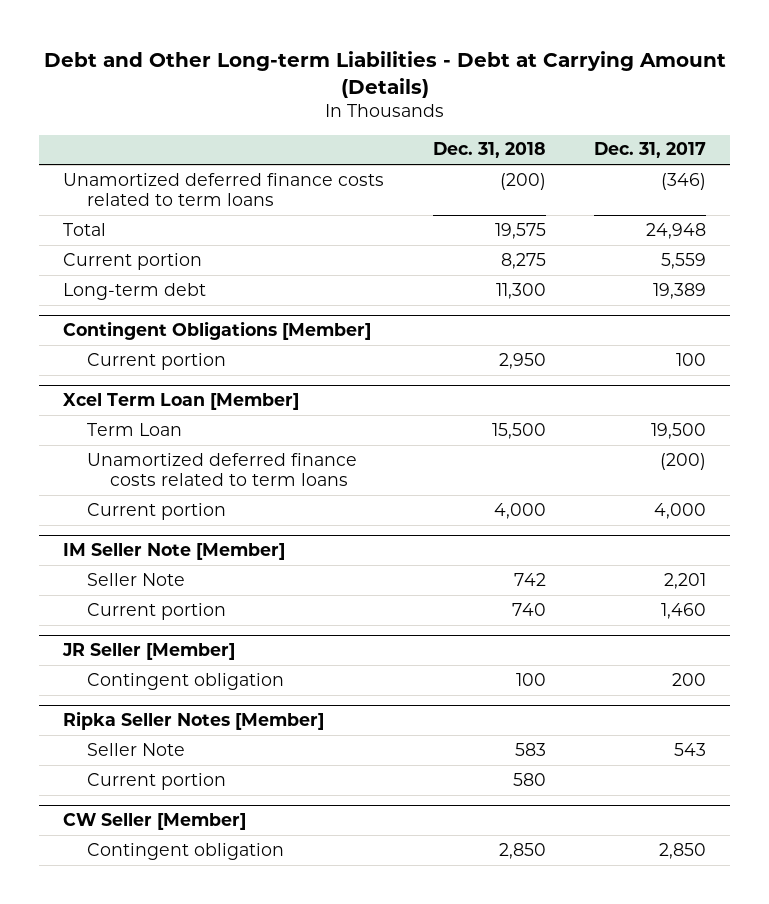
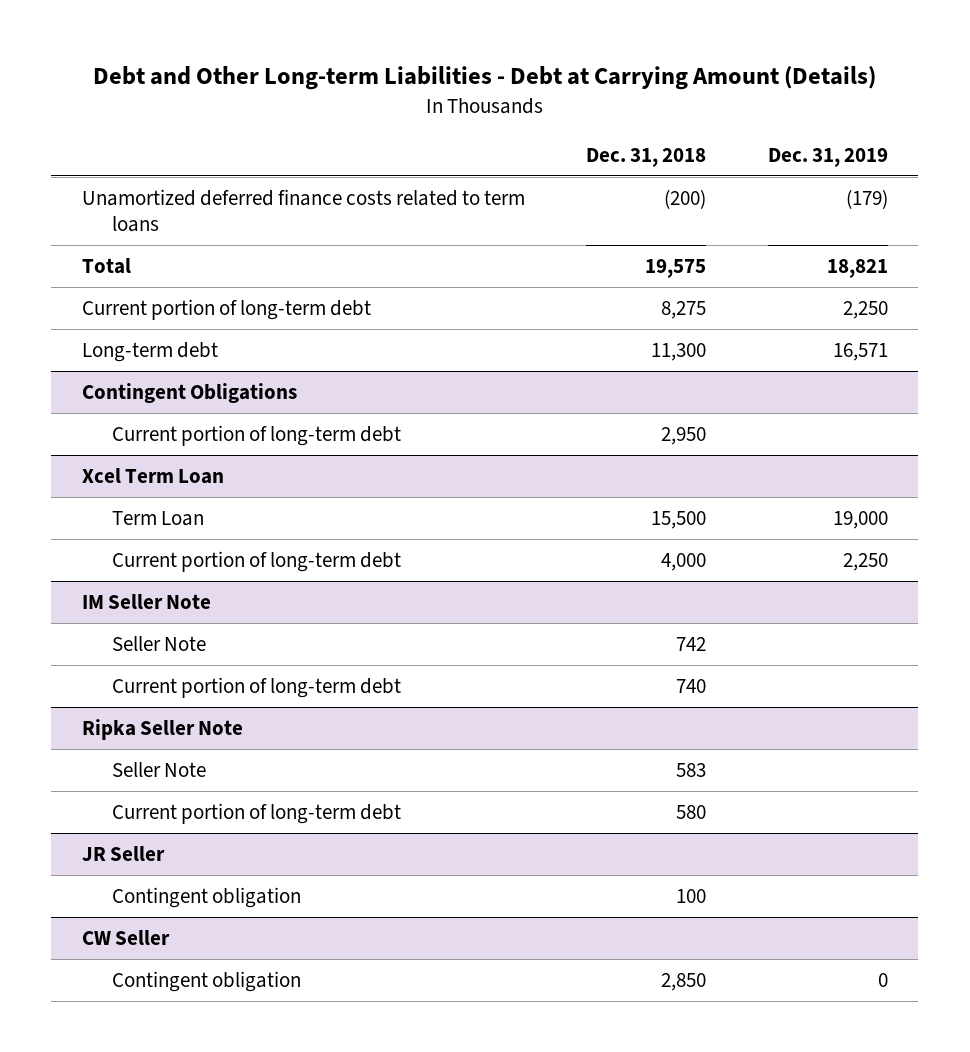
- | Dec. 31, 2018 | Dec. 31, 2017
+ | Dec. 31, 2018 | Dec. 31, 2019
- Current portion | 8,275 | 5,559
+ Current portion of long-term debt | 8,275 | 2,250
- Contingent Obligations [Member]
- Current portion | 2,950 | 100
- Xcel Term Loan [Member]
+ Contingent Obligations
+ Current portion of long-term debt | 2,950 |
+ Xcel Term Loan
- Unamortized deferred finance costs related to term loans | | (200)
- Current portion | 4,000 | 4,000
- IM Seller Note [Member]
+ Current portion of long-term debt | 4,000 | 2,250
+ IM Seller Note
- Current portion | 740 | 1,460
- JR Seller [Member]
- Contingent obligation | 100 | 200
- Ripka Seller Notes [Member]
+ Current portion of long-term debt | 740 |
+ Ripka Seller Note
- Current portion | 580 |
- CW Seller [Member]
+ Current portion of long-term debt | 580 |
+ JR Seller
+ Contingent obligation | 100 |
+ CW Seller

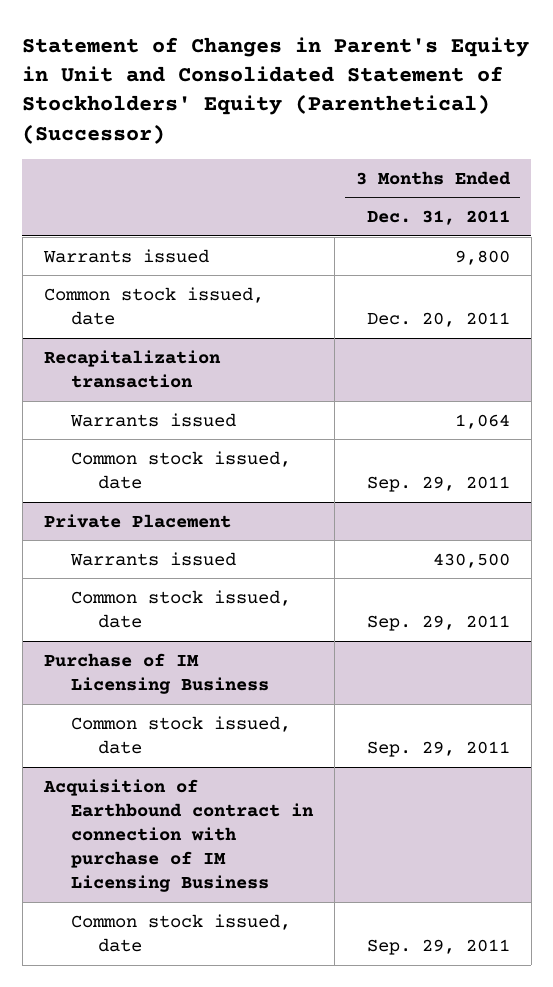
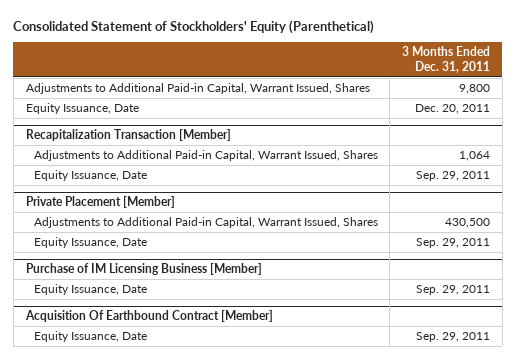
- Statement of Changes in Parent's Equity in Unit and Consolidated Statement of Stockholders' Equity (Parenthetical) (Successor)
+ Consolidated Statement of Stockholders' Equity (Parenthetical)
- Warrants issued | 9,800
- Common stock issued, date | Dec. 20, 2011
- Recapitalization transaction
- Warrants issued | 1,064
- Common stock issued, date | Sep. 29, 2011
- Private Placement
- Warrants issued | 430,500
- Common stock issued, date | Sep. 29, 2011
- Purchase of IM Licensing Business
- Common stock issued, date | Sep. 29, 2011
- Acquisition of Earthbound contract in connection with purchase of IM Licensing Business
- Common stock issued, date | Sep. 29, 2011
+ Adjustments to Additional Paid-in Capital, Warrant Issued, Shares | 9,800
+ Equity Issuance, Date | Dec. 20, 2011
+ Recapitalization Transaction [Member]
+ Adjustments to Additional Paid-in Capital, Warrant Issued, Shares | 1,064
+ Equity Issuance, Date | Sep. 29, 2011
+ Private Placement [Member]
+ Adjustments to Additional Paid-in Capital, Warrant Issued, Shares | 430,500
+ Equity Issuance, Date | Sep. 29, 2011
+ Purchase of IM Licensing Business [Member]
+ Equity Issuance, Date | Sep. 29, 2011
+ Acquisition Of Earthbound Contract [Member]
+ Equity Issuance, Date | Sep. 29, 2011

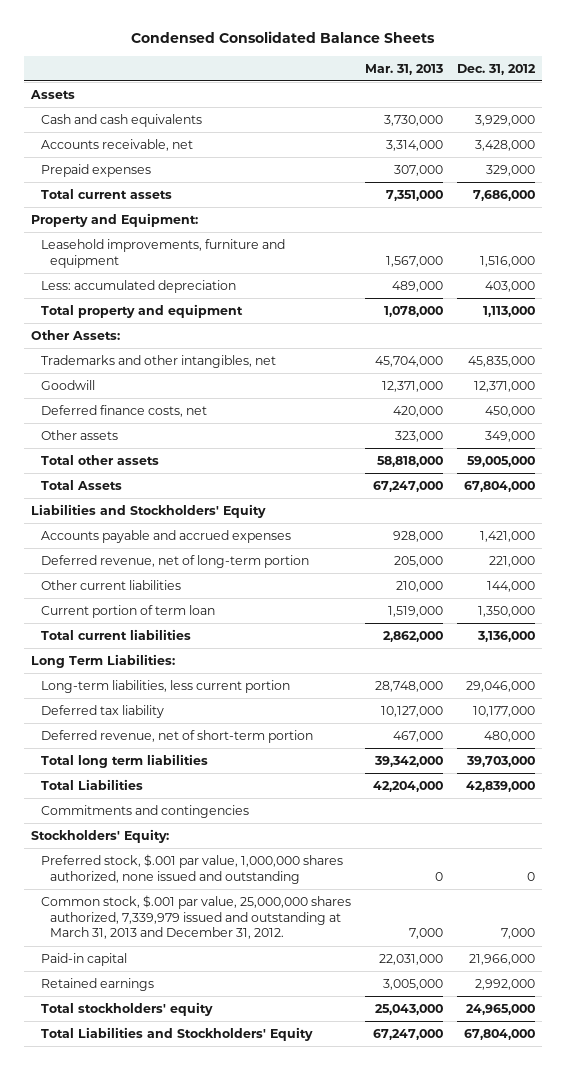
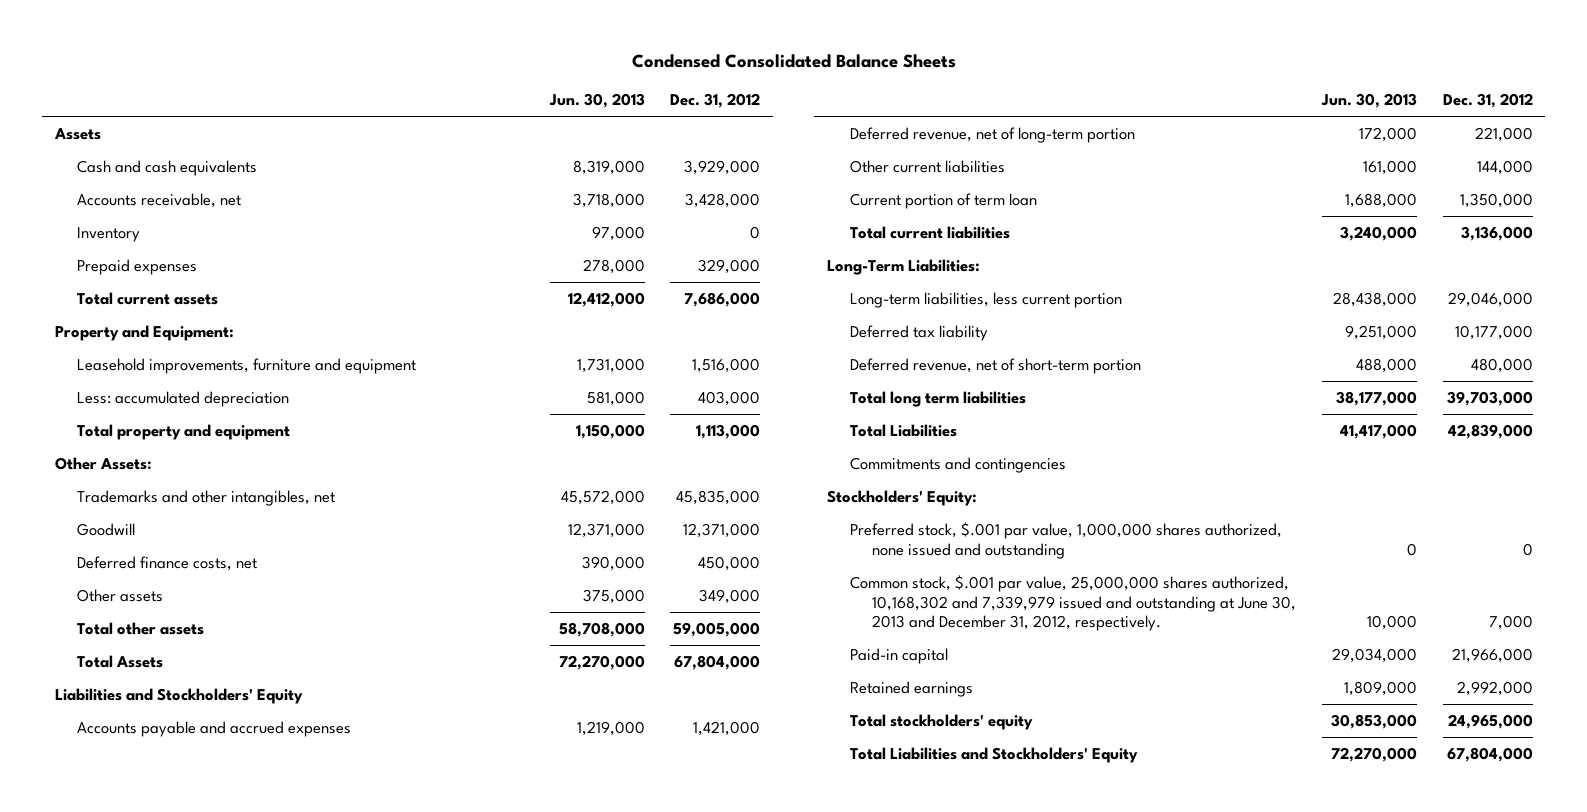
- | Mar. 31, 2013 | Dec. 31, 2012
+ | Jun. 30, 2013 | Dec. 31, 2012
+ Inventory | 97,000 | 0
- Long Term Liabilities:
+ Long-Term Liabilities:
- Common stock, $.001 par value, 25,000,000 shares authorized, 7,339,979 issued and outstanding at March 31, 2013 and December 31, 2012. | 7,000 | 7,000
+ Common stock, $.001 par value, 25,000,000 shares authorized, 10,168,302 and 7,339,979 issued and outstanding at June 30, 2013 and December 31, 2012, respectively. | 10,000 | 7,000

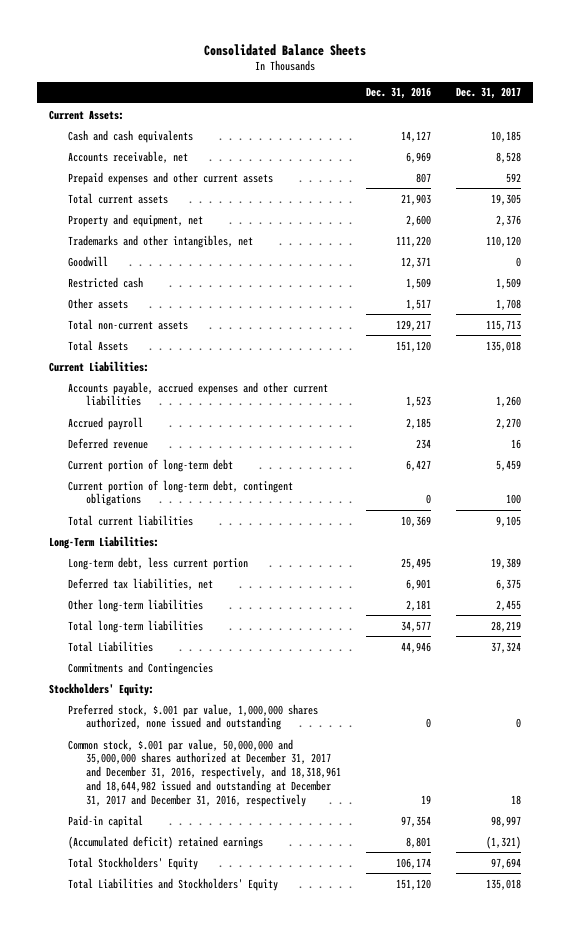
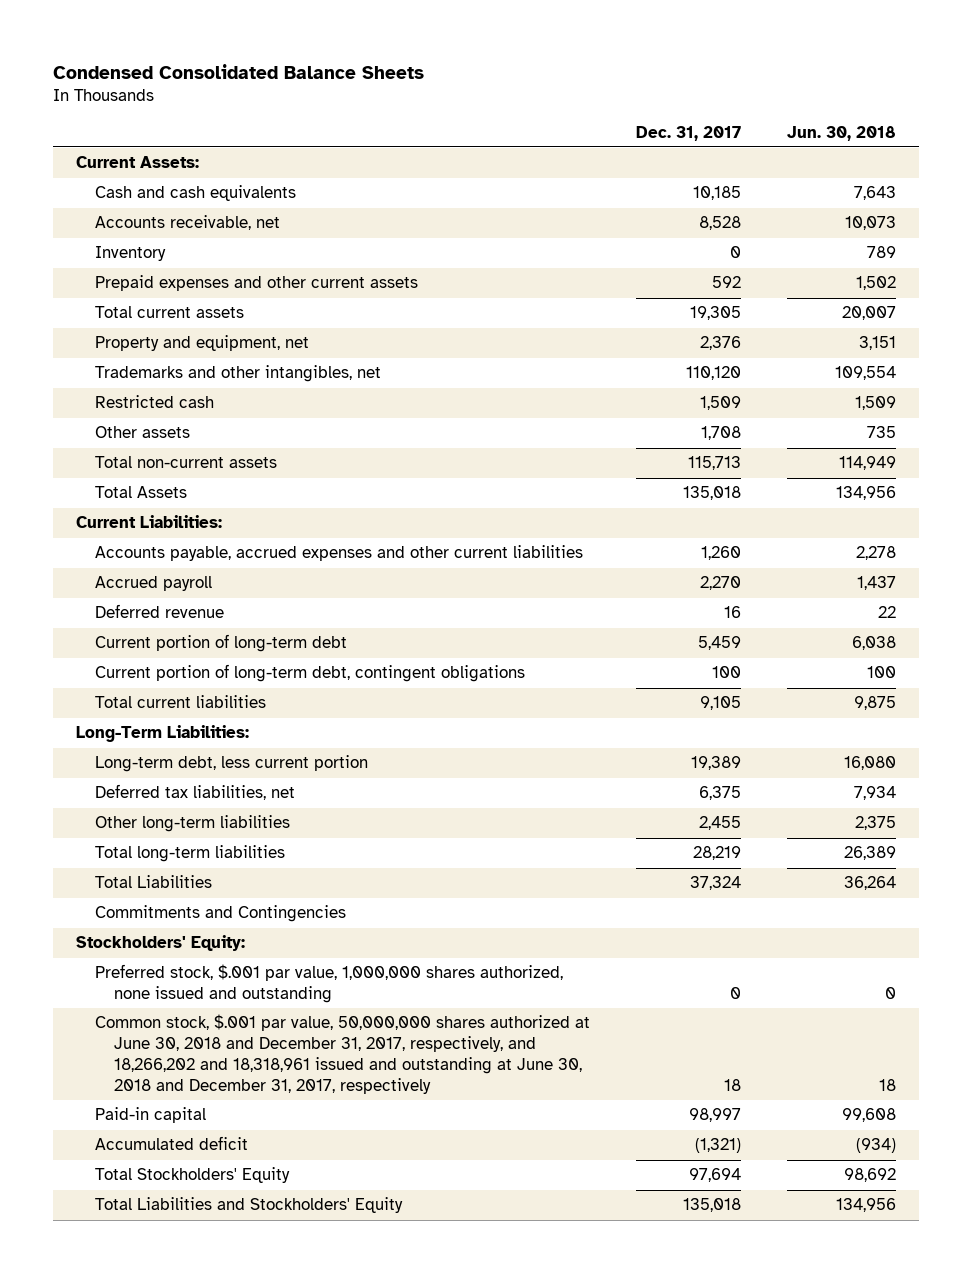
- Consolidated Balance Sheets
+ Condensed Consolidated Balance Sheets
- | Dec. 31, 2016 | Dec. 31, 2017
+ | Dec. 31, 2017 | Jun. 30, 2018
+ Inventory | 0 | 789
- Goodwill | 12,371 | 0
- Common stock, $.001 par value, 50,000,000 and 35,000,000 shares authorized at December 31, 2017 and December 31, 2016, respectively, and 18,318,961 and 18,644,982 issued and outstanding at December 31, 2017 and December 31, 2016, respectively | 19 | 18
+ Common stock, $.001 par value, 50,000,000 shares authorized at June 30, 2018 and December 31, 2017, respectively, and 18,266,202 and 18,318,961 issued and outstanding at June 30, 2018 and December 31, 2017, respectively | 18 | 18
- (Accumulated deficit) retained earnings | 8,801 | (1,321)
+ Accumulated deficit | (1,321) | (934)

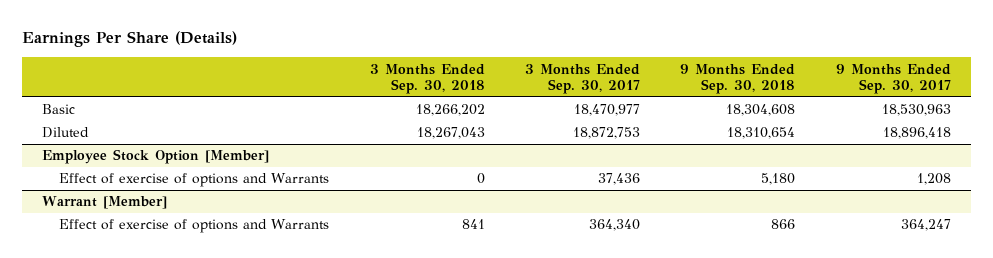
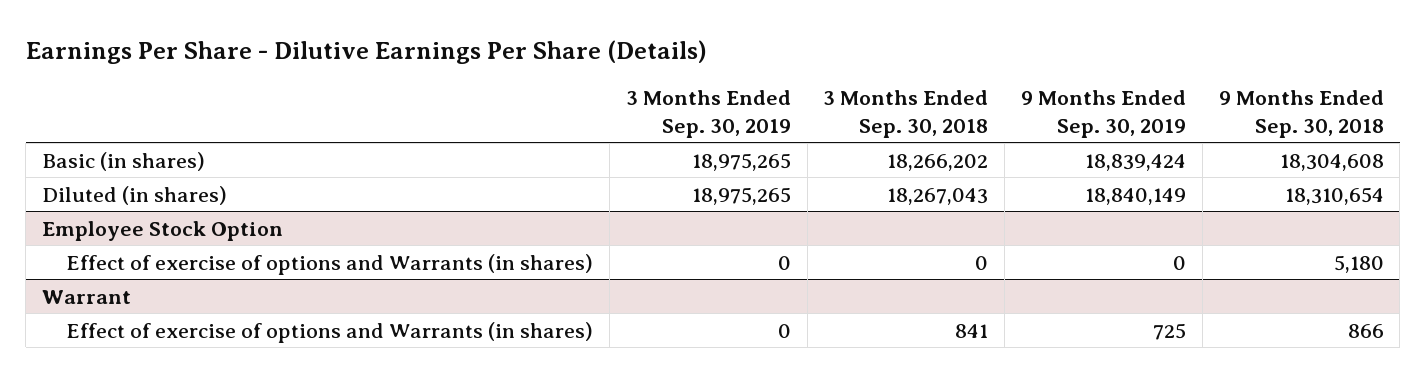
- Earnings Per Share (Details)
+ Earnings Per Share - Dilutive Earnings Per Share (Details)
- | 3 Months Ended Sep. 30, 2018 | 3 Months Ended Sep. 30, 2017 | 9 Months Ended Sep. 30, 2018 | 9 Months Ended Sep. 30, 2017
+ | 3 Months Ended Sep. 30, 2019 | 3 Months Ended Sep. 30, 2018 | 9 Months Ended Sep. 30, 2019 | 9 Months Ended Sep. 30, 2018
- Basic | 18,266,202 | 18,470,977 | 18,304,608 | 18,530,963
- Diluted | 18,267,043 | 18,872,753 | 18,310,654 | 18,896,418
- Employee Stock Option [Member]
- Effect of exercise of options and Warrants | 0 | 37,436 | 5,180 | 1,208
- Warrant [Member]
- Effect of exercise of options and Warrants | 841 | 364,340 | 866 | 364,247
+ Basic (in shares) | 18,975,265 | 18,266,202 | 18,839,424 | 18,304,608
+ Diluted (in shares) | 18,975,265 | 18,267,043 | 18,840,149 | 18,310,654
+ Employee Stock Option
+ Effect of exercise of options and Warrants (in shares) | 0 | 0 | 0 | 5,180
+ Warrant
+ Effect of exercise of options and Warrants (in shares) | 0 | 841 | 725 | 866

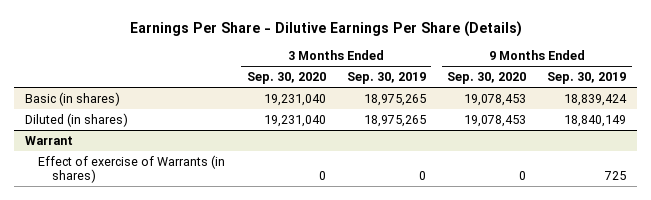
- | 3 Months Ended Sep. 30, 2019 | 3 Months Ended Sep. 30, 2018 | 9 Months Ended Sep. 30, 2019 | 9 Months Ended Sep. 30, 2018
+ | 3 Months Ended Sep. 30, 2020 | 3 Months Ended Sep. 30, 2019 | 9 Months Ended Sep. 30, 2020 | 9 Months Ended Sep. 30, 2019
- Employee Stock Option
- Effect of exercise of options and Warrants (in shares) | 0 | 0 | 0 | 5,180
@ Warrant
- Effect of exercise of options and Warrants (in shares) | 0 | 841 | 725 | 866
+ Effect of exercise of Warrants (in shares) | 0 | 0 | 0 | 725

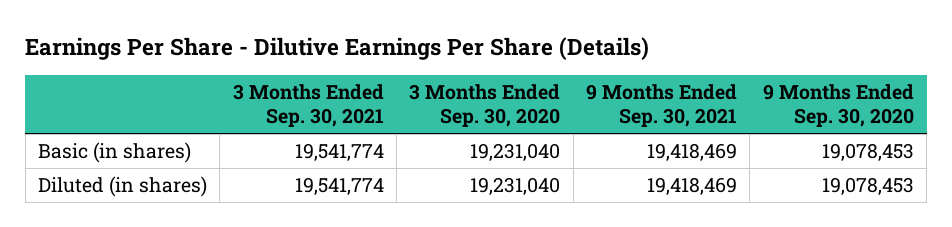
- | 3 Months Ended Sep. 30, 2020 | 3 Months Ended Sep. 30, 2019 | 9 Months Ended Sep. 30, 2020 | 9 Months Ended Sep. 30, 2019
+ | 3 Months Ended Sep. 30, 2021 | 3 Months Ended Sep. 30, 2020 | 9 Months Ended Sep. 30, 2021 | 9 Months Ended Sep. 30, 2020
- Warrant
- Effect of exercise of Warrants (in shares) | 0 | 0 | 0 | 725

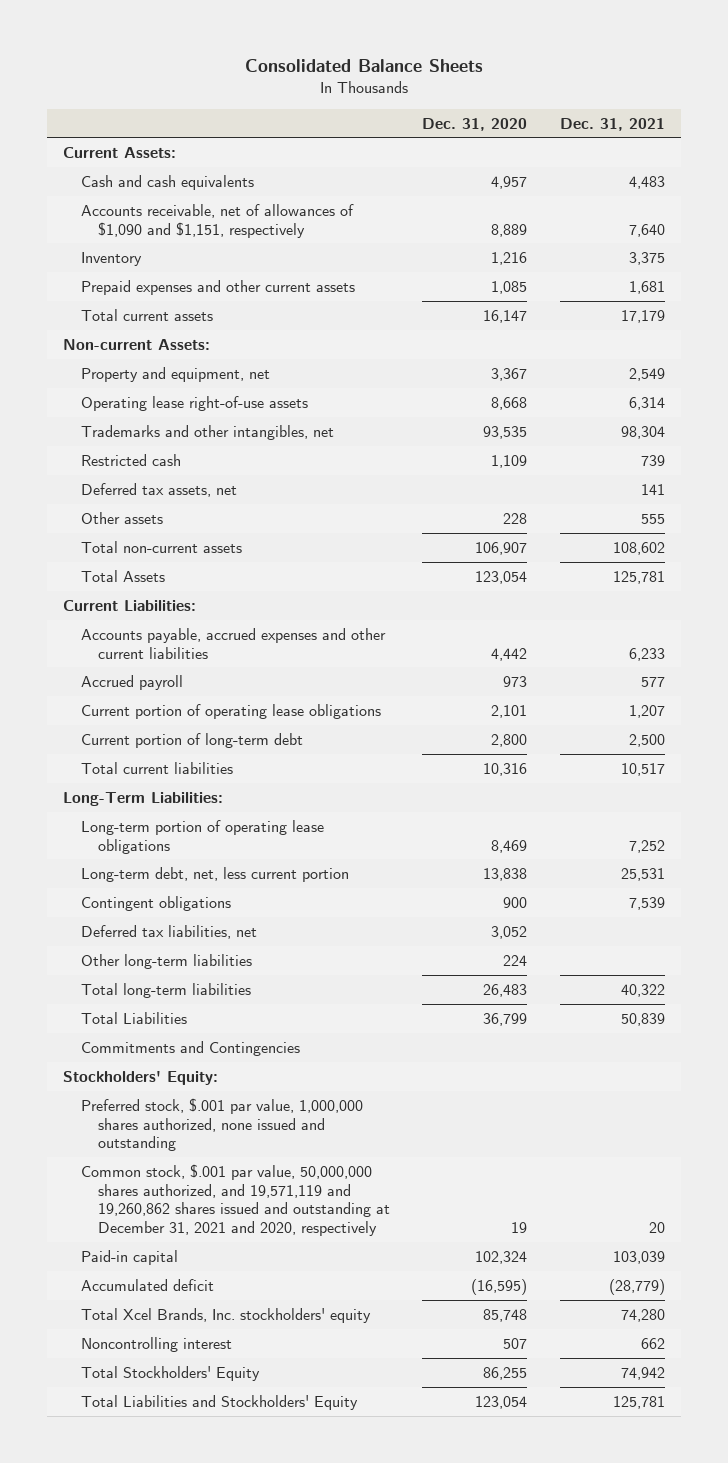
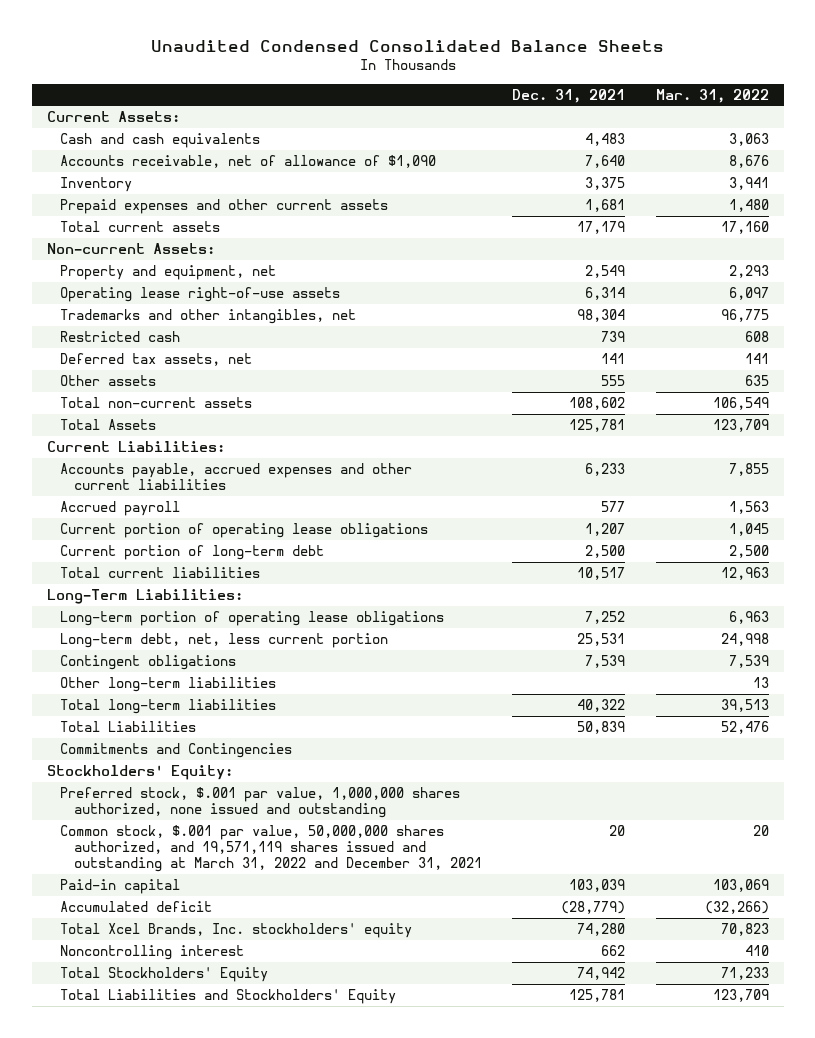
- Consolidated Balance Sheets
+ Unaudited Condensed Consolidated Balance Sheets
- | Dec. 31, 2020 | Dec. 31, 2021
+ | Dec. 31, 2021 | Mar. 31, 2022
- Accounts receivable, net of allowances of $1,090 and $1,151, respectively | 8,889 | 7,640
+ Accounts receivable, net of allowance of $1,090 | 7,640 | 8,676
- Deferred tax liabilities, net | 3,052 |
- Common stock, $.001 par value, 50,000,000 shares authorized, and 19,571,119 and 19,260,862 shares issued and outstanding at December 31, 2021 and 2020, respectively | 19 | 20
+ Common stock, $.001 par value, 50,000,000 shares authorized, and 19,571,119 shares issued and outstanding at March 31, 2022 and December 31, 2021 | 20 | 20

